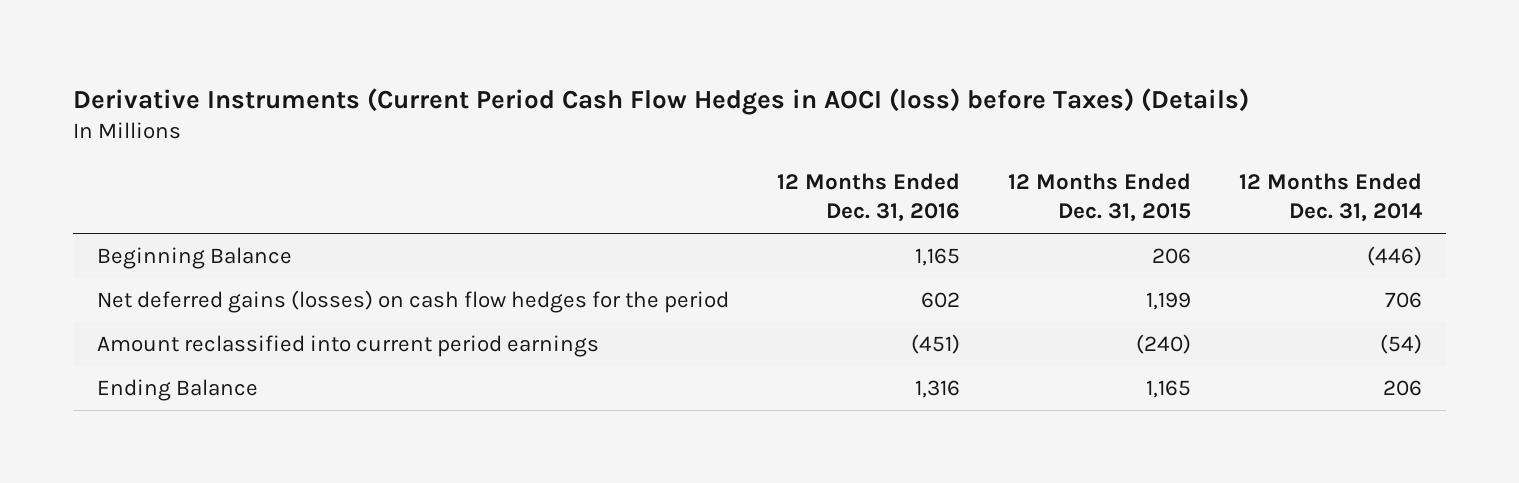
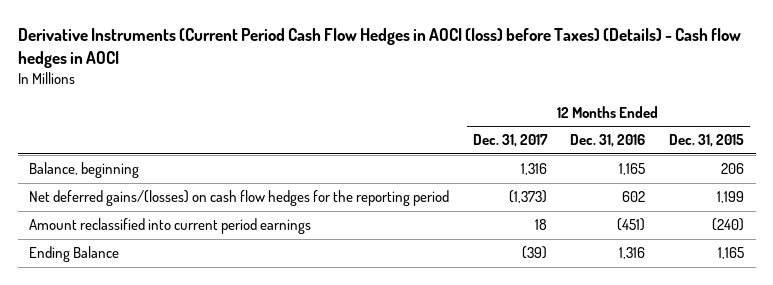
- Derivative Instruments (Current Period Cash Flow Hedges in AOCI (loss) before Taxes) (Details)
+ Derivative Instruments (Current Period Cash Flow Hedges in AOCI (loss) before Taxes) (Details) - Cash flow hedges in AOCI
- | 12 Months Ended Dec. 31, 2016 | 12 Months Ended Dec. 31, 2015 | 12 Months Ended Dec. 31, 2014
+ | 12 Months Ended Dec. 31, 2017 | 12 Months Ended Dec. 31, 2016 | 12 Months Ended Dec. 31, 2015
- Beginning Balance | 1,165 | 206 | (446)
- Net deferred gains (losses) on cash flow hedges for the period | 602 | 1,199 | 706
+ Balance, beginning | 1,316 | 1,165 | 206
+ Net deferred gains/(losses) on cash flow hedges for the reporting period | (1,373) | 602 | 1,199

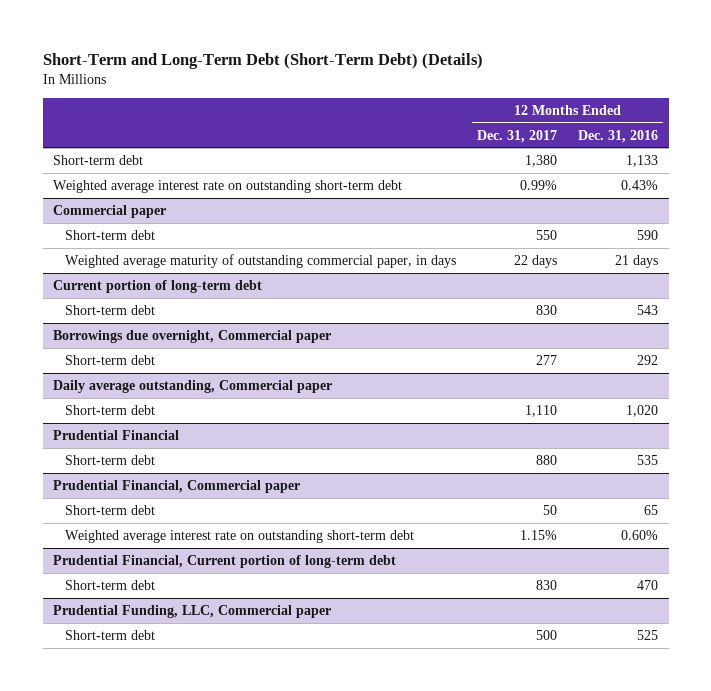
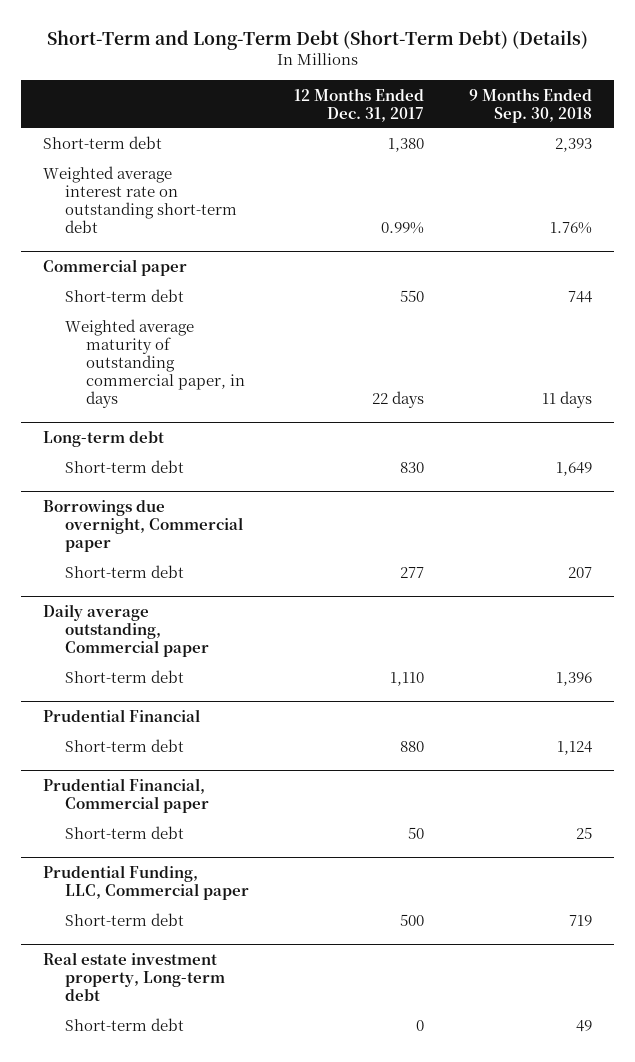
- | 12 Months Ended Dec. 31, 2017 | 12 Months Ended Dec. 31, 2016
+ | 12 Months Ended Dec. 31, 2017 | 9 Months Ended Sep. 30, 2018
- Current portion of long-term debt
+ Long-term debt
@ Prudential Financial, Commercial paper
- Weighted average interest rate on outstanding short-term debt | 1.15% | 0.60%
- Prudential Financial, Current portion of long-term debt
- Short-term debt | 830 | 470
+ Real estate investment property, Long-term debt
+ Short-term debt | 0 | 49

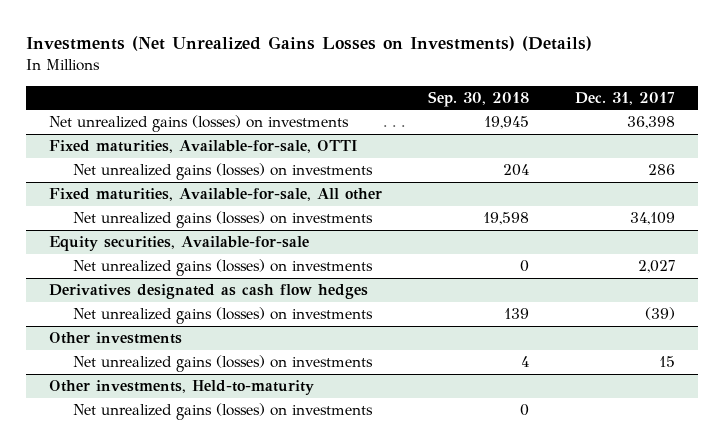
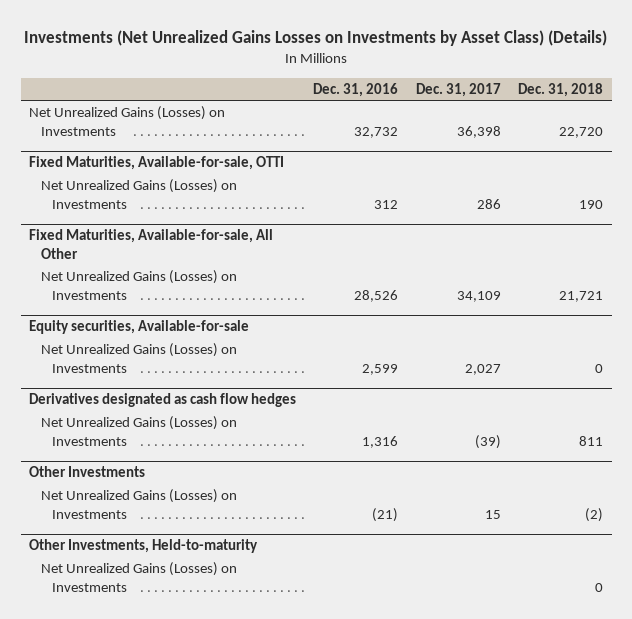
- Investments (Net Unrealized Gains Losses on Investments) (Details)
+ Investments (Net Unrealized Gains Losses on Investments by Asset Class) (Details)
- | Sep. 30, 2018 | Dec. 31, 2017
+ | Dec. 31, 2016 | Dec. 31, 2017 | Dec. 31, 2018
- Net unrealized gains (losses) on investments | 19,945 | 36,398
- Fixed maturities, Available-for-sale, OTTI
- Net unrealized gains (losses) on investments | 204 | 286
- Fixed maturities, Available-for-sale, All other
- Net unrealized gains (losses) on investments | 19,598 | 34,109
+ Net Unrealized Gains (Losses) on Investments | 32,732 | 36,398 | 22,720
+ Fixed Maturities, Available-for-sale, OTTI
+ Net Unrealized Gains (Losses) on Investments | 312 | 286 | 190
+ Fixed Maturities, Available-for-sale, All Other
+ Net Unrealized Gains (Losses) on Investments | 28,526 | 34,109 | 21,721
@ Equity securities, Available-for-sale
- Net unrealized gains (losses) on investments | 0 | 2,027
+ Net Unrealized Gains (Losses) on Investments | 2,599 | 2,027 | 0
@ Derivatives designated as cash flow hedges
- Net unrealized gains (losses) on investments | 139 | (39)
- Other investments
- Net unrealized gains (losses) on investments | 4 | 15
- Other investments, Held-to-maturity
- Net unrealized gains (losses) on investments | 0 |
@ Derivatives designated as cash flow hedges
+ Net Unrealized Gains (Losses) on Investments | 1,316 | (39) | 811
+ Other Investments
+ Net Unrealized Gains (Losses) on Investments | (21) | 15 | (2)
+ Other Investments, Held-to-maturity
+ Net Unrealized Gains (Losses) on Investments | | | 0

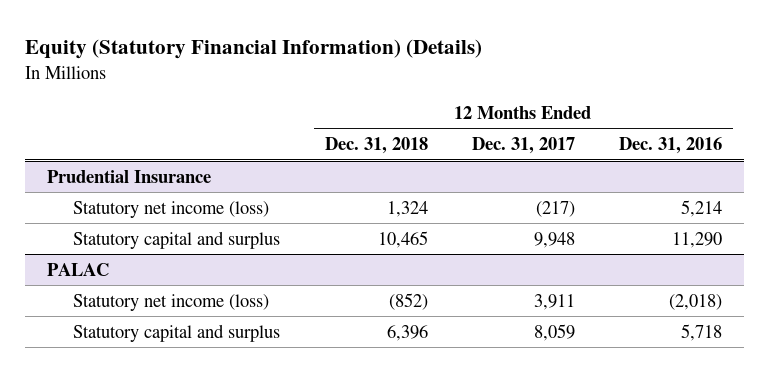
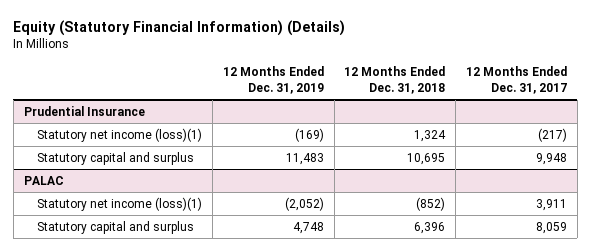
- | 12 Months Ended Dec. 31, 2018 | 12 Months Ended Dec. 31, 2017 | 12 Months Ended Dec. 31, 2016
+ | 12 Months Ended Dec. 31, 2019 | 12 Months Ended Dec. 31, 2018 | 12 Months Ended Dec. 31, 2017
@ Prudential Insurance
- Statutory net income (loss) | 1,324 | (217) | 5,214
- Statutory capital and surplus | 10,465 | 9,948 | 11,290
+ Statutory net income (loss)(1) | (169) | 1,324 | (217)
+ Statutory capital and surplus | 11,483 | 10,695 | 9,948
@ PALAC
- Statutory net income (loss) | (852) | 3,911 | (2,018)
+ Statutory net income (loss)(1) | (2,052) | (852) | 3,911

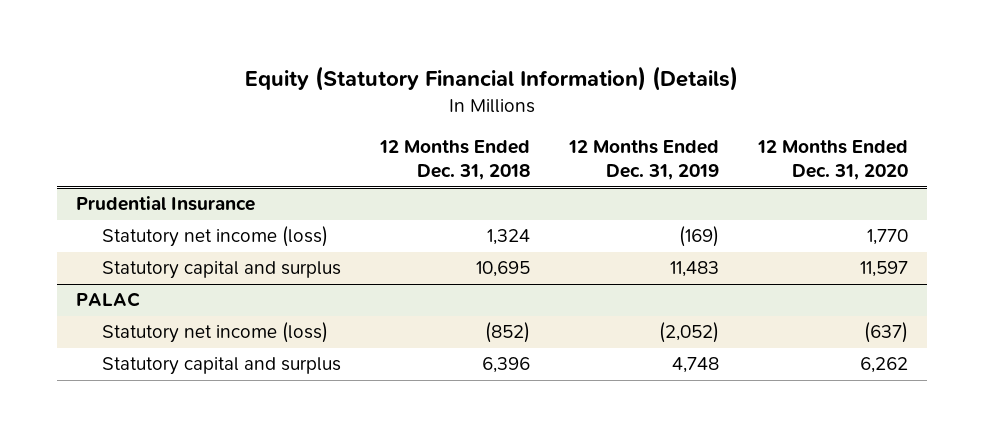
- | 12 Months Ended Dec. 31, 2019 | 12 Months Ended Dec. 31, 2018 | 12 Months Ended Dec. 31, 2017
+ | 12 Months Ended Dec. 31, 2018 | 12 Months Ended Dec. 31, 2019 | 12 Months Ended Dec. 31, 2020
@ Prudential Insurance
- Statutory net income (loss)(1) | (169) | 1,324 | (217)
+ Statutory net income (loss) | 1,324 | (169) | 1,770
@ PALAC
- Statutory net income (loss)(1) | (2,052) | (852) | 3,911
+ Statutory net income (loss) | (852) | (2,052) | (637)

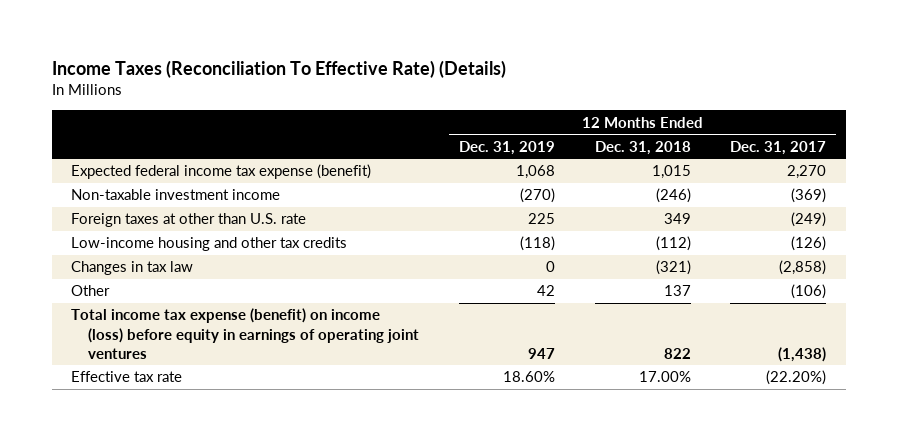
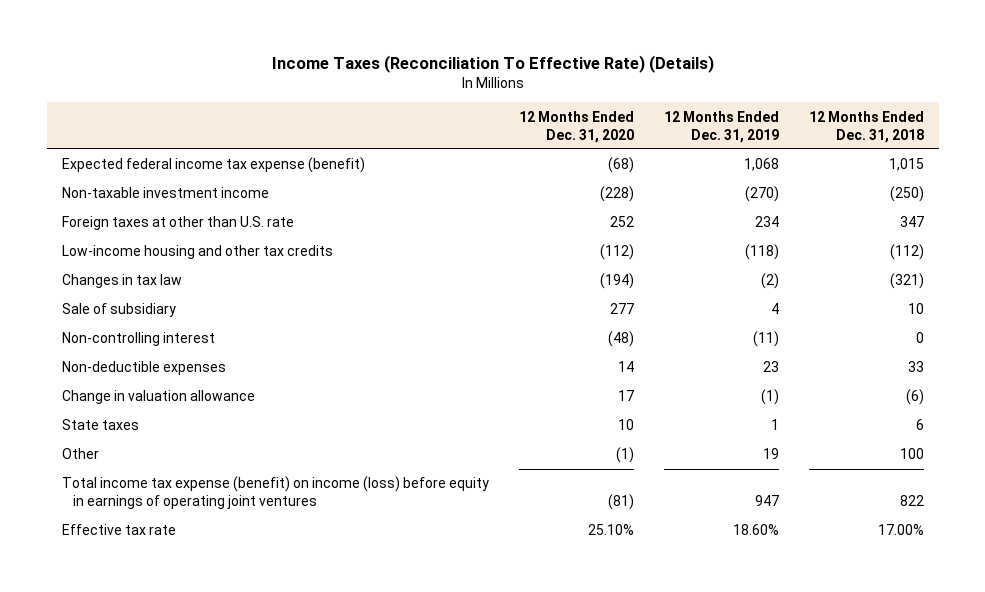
- | 12 Months Ended Dec. 31, 2019 | 12 Months Ended Dec. 31, 2018 | 12 Months Ended Dec. 31, 2017
+ | 12 Months Ended Dec. 31, 2020 | 12 Months Ended Dec. 31, 2019 | 12 Months Ended Dec. 31, 2018
- Non-taxable investment income | (270) | (246) | (369)
- Foreign taxes at other than U.S. rate | 225 | 349 | (249)
+ Non-taxable investment income | (228) | (270) | (250)
+ Foreign taxes at other than U.S. rate | 252 | 234 | 347
- Changes in tax law | 0 | (321) | (2,858)
- Other | 42 | 137 | (106)
+ Changes in tax law | (194) | (2) | (321)
+ Sale of subsidiary | 277 | 4 | 10
+ Non-controlling interest | (48) | (11) | 0
+ Non-deductible expenses | 14 | 23 | 33
+ Change in valuation allowance | 17 | (1) | (6)
+ State taxes | 10 | 1 | 6
+ Other | (1) | 19 | 100

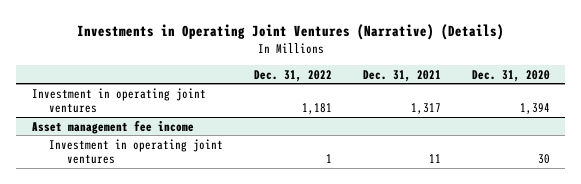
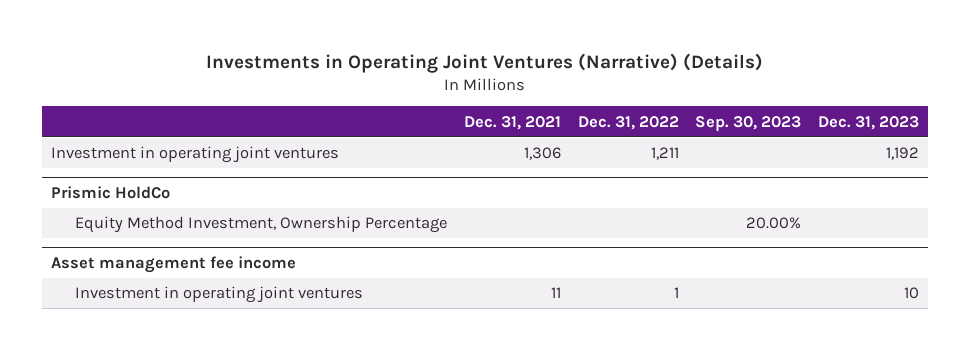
- | Dec. 31, 2022 | Dec. 31, 2021 | Dec. 31, 2020
+ | Dec. 31, 2021 | Dec. 31, 2022 | Sep. 30, 2023 | Dec. 31, 2023
- Investment in operating joint ventures | 1,181 | 1,317 | 1,394
+ Investment in operating joint ventures | 1,306 | 1,211 | | 1,192
+ Prismic HoldCo
+ Equity Method Investment, Ownership Percentage | | | 20.00% |

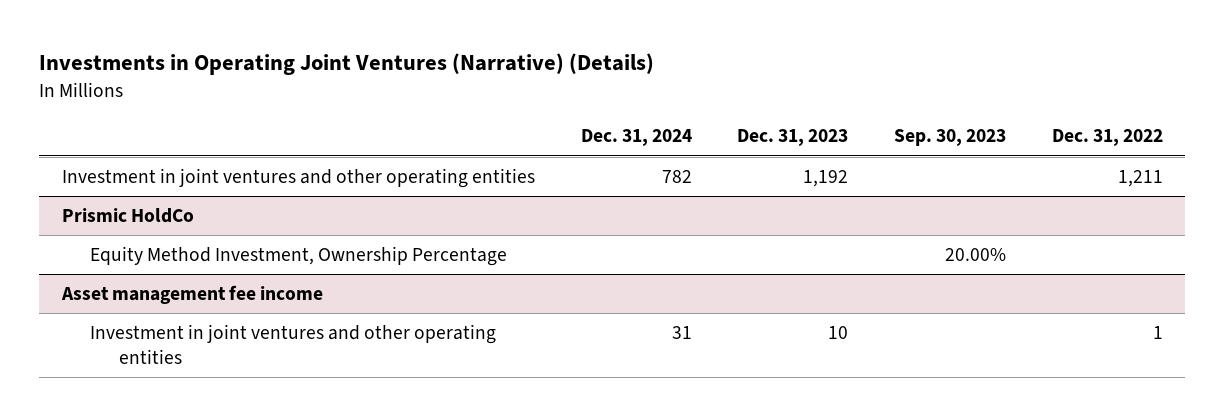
- | Dec. 31, 2021 | Dec. 31, 2022 | Sep. 30, 2023 | Dec. 31, 2023
+ | Dec. 31, 2024 | Dec. 31, 2023 | Sep. 30, 2023 | Dec. 31, 2022
- Investment in operating joint ventures | 1,306 | 1,211 | | 1,192
+ Investment in joint ventures and other operating entities | 782 | 1,192 | | 1,211
@ Asset management fee income
- Investment in operating joint ventures | 11 | 1 | | 10
+ Investment in joint ventures and other operating entities | 31 | 10 | | 1

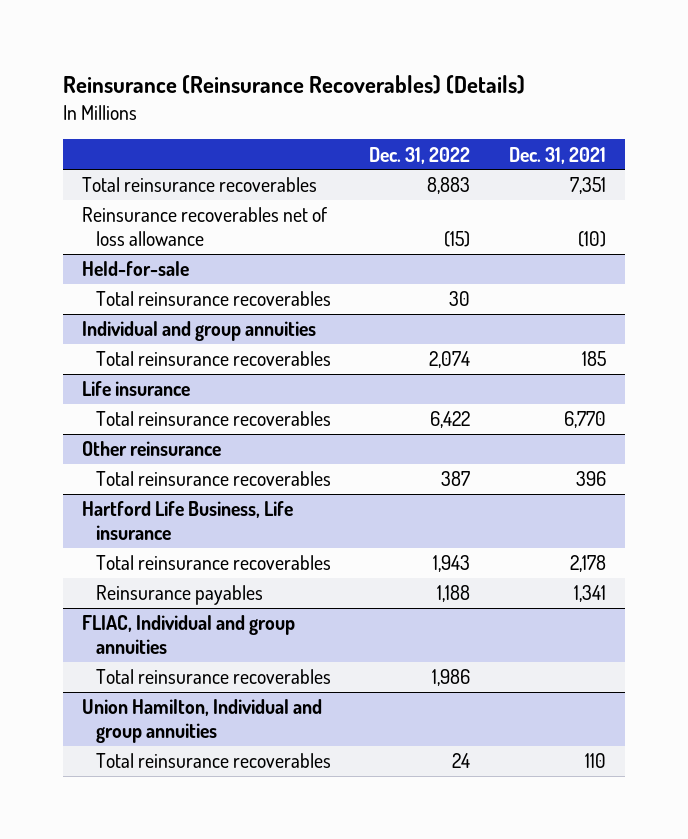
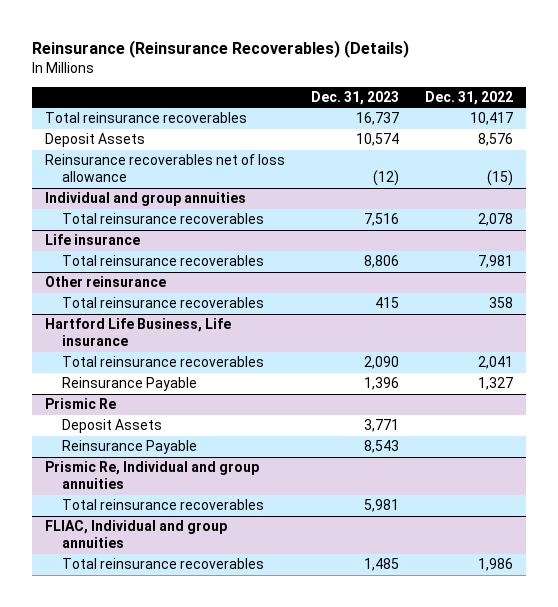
- | Dec. 31, 2022 | Dec. 31, 2021
+ | Dec. 31, 2023 | Dec. 31, 2022
- Total reinsurance recoverables | 8,883 | 7,351
+ Total reinsurance recoverables | 16,737 | 10,417
+ Deposit Assets | 10,574 | 8,576
- Held-for-sale
- Total reinsurance recoverables | 30 |
@ Individual and group annuities
- Total reinsurance recoverables | 2,074 | 185
+ Total reinsurance recoverables | 7,516 | 2,078
@ Life insurance
- Total reinsurance recoverables | 6,422 | 6,770
+ Total reinsurance recoverables | 8,806 | 7,981
@ Other reinsurance
- Total reinsurance recoverables | 387 | 396
+ Total reinsurance recoverables | 415 | 358
@ Hartford Life Business, Life insurance
- Total reinsurance recoverables | 1,943 | 2,178
- Reinsurance payables | 1,188 | 1,341
+ Total reinsurance recoverables | 2,090 | 2,041
+ Reinsurance Payable | 1,396 | 1,327
+ Prismic Re
+ Deposit Assets | 3,771 |
+ Reinsurance Payable | 8,543 |
+ Prismic Re, Individual and group annuities
+ Total reinsurance recoverables | 5,981 |
- Union Hamilton, Individual and group annuities
- Total reinsurance recoverables | 24 | 110

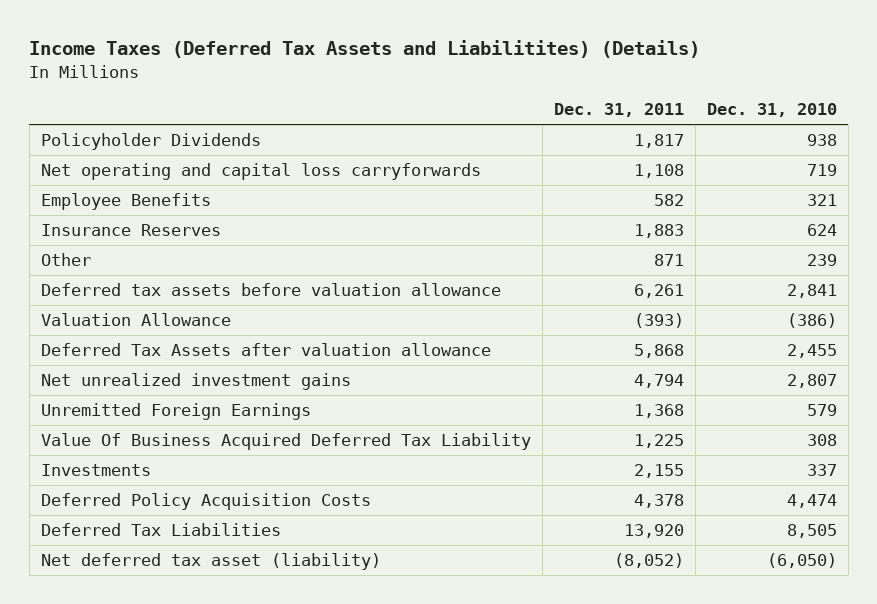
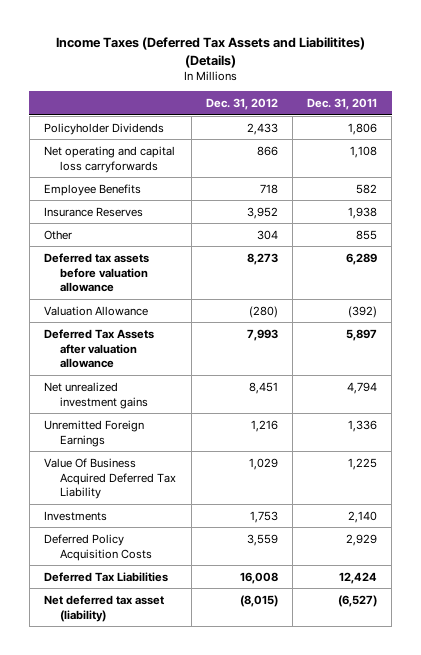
- | Dec. 31, 2011 | Dec. 31, 2010
+ | Dec. 31, 2012 | Dec. 31, 2011
- Policyholder Dividends | 1,817 | 938
+ Policyholder Dividends | 2,433 | 1,806
- Insurance Reserves | 1,883 | 624
- Other | 871 | 239
- Deferred tax assets before valuation allowance | 6,261 | 2,841
- Valuation Allowance | (393) | (386)
- Deferred Tax Assets after valuation allowance | 5,868 | 2,455
+ Insurance Reserves | 3,952 | 1,938
+ Other | 304 | 855
+ Deferred tax assets before valuation allowance | 8,273 | 6,289
+ Valuation Allowance | (280) | (392)
+ Deferred Tax Assets after valuation allowance | 7,993 | 5,897
- Unremitted Foreign Earnings | 1,368 | 579
+ Unremitted Foreign Earnings | 1,216 | 1,336
- Investments | 2,155 | 337
- Deferred Policy Acquisition Costs | 4,378 | 4,474
- Deferred Tax Liabilities | 13,920 | 8,505
- Net deferred tax asset (liability) | (8,052) | (6,050)
+ Investments | 1,753 | 2,140
+ Deferred Policy Acquisition Costs | 3,559 | 2,929
+ Deferred Tax Liabilities | 16,008 | 12,424
+ Net deferred tax asset (liability) | (8,015) | (6,527)

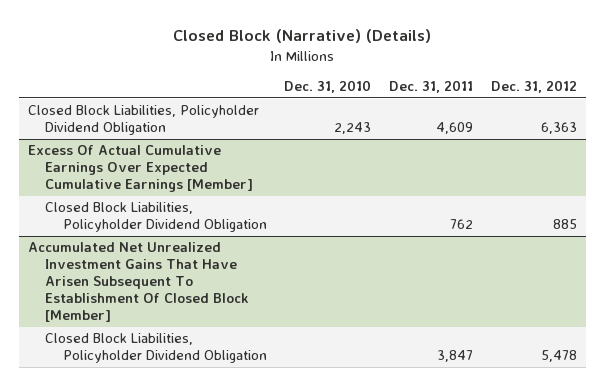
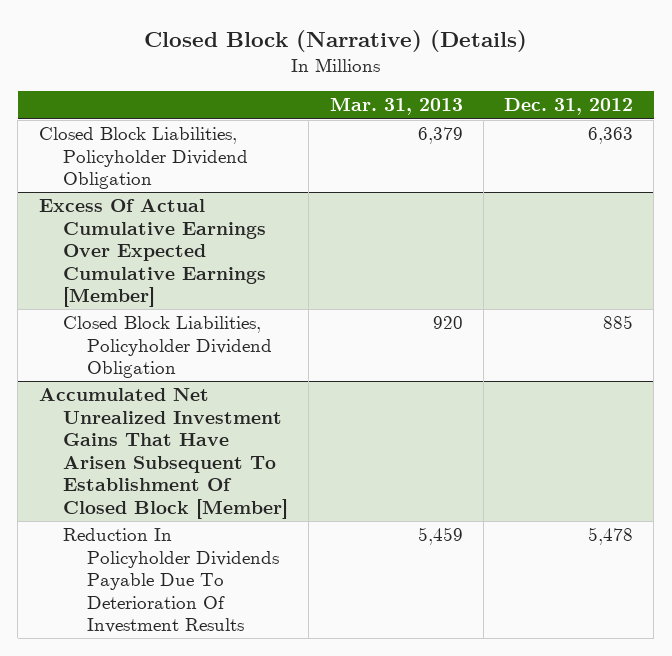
- | Dec. 31, 2010 | Dec. 31, 2011 | Dec. 31, 2012
+ | Mar. 31, 2013 | Dec. 31, 2012
@ Accumulated Net Unrealized Investment Gains That Have Arisen Subsequent To Establishment Of Closed Block [Member]
- Closed Block Liabilities, Policyholder Dividend Obligation | | 3,847 | 5,478
+ Reduction In Policyholder Dividends Payable Due To Deterioration Of Investment Results | 5,459 | 5,478

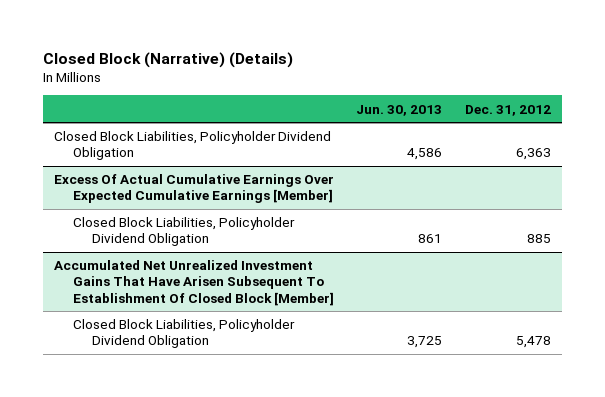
- | Mar. 31, 2013 | Dec. 31, 2012
+ | Jun. 30, 2013 | Dec. 31, 2012
@ Accumulated Net Unrealized Investment Gains That Have Arisen Subsequent To Establishment Of Closed Block [Member]
- Reduction In Policyholder Dividends Payable Due To Deterioration Of Investment Results | 5,459 | 5,478
+ Closed Block Liabilities, Policyholder Dividend Obligation | 3,725 | 5,478

